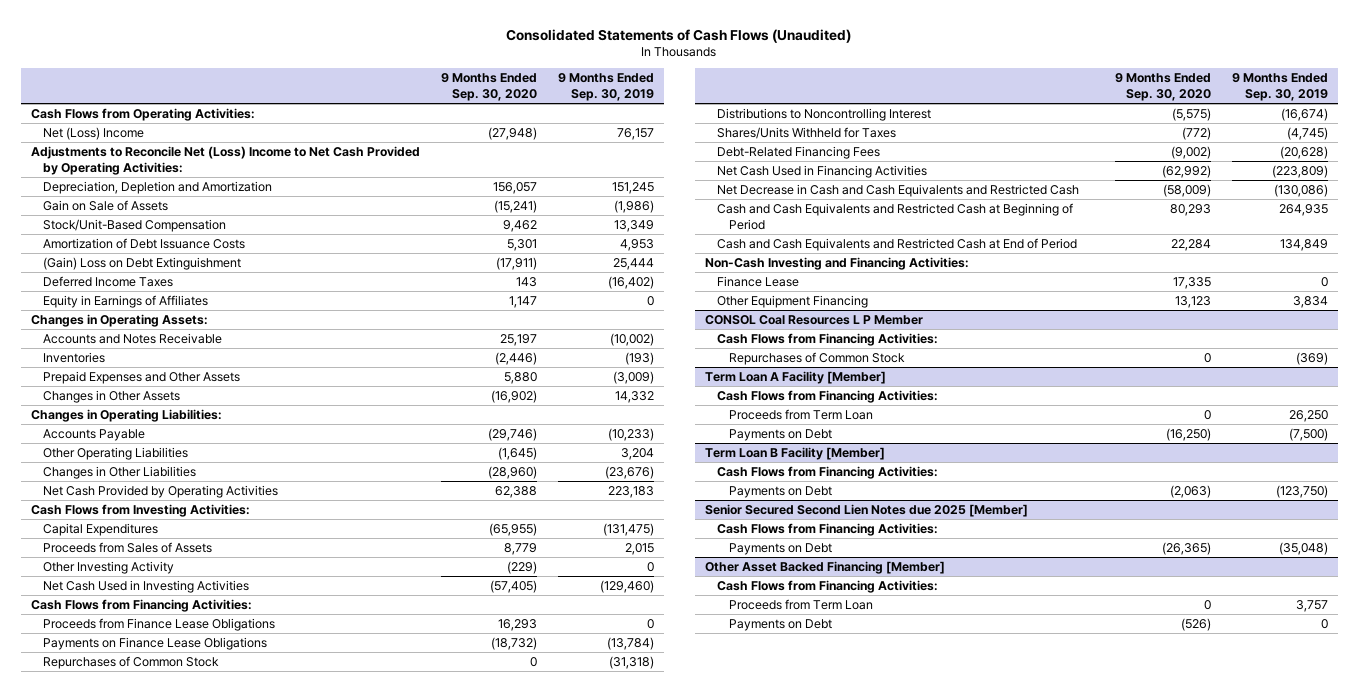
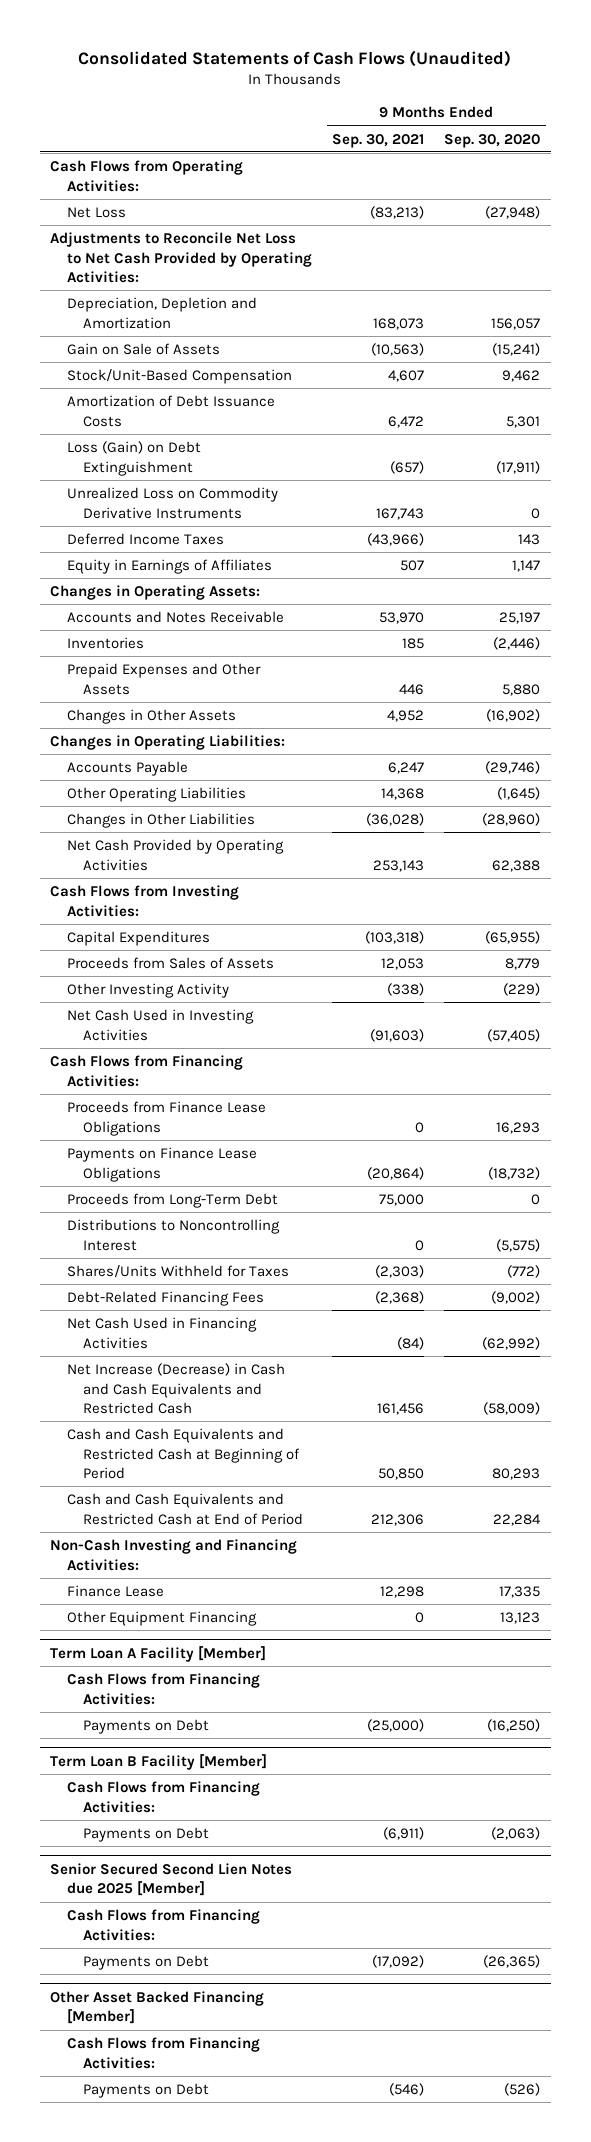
- | 9 Months Ended Sep. 30, 2020 | 9 Months Ended Sep. 30, 2019
+ | 9 Months Ended Sep. 30, 2021 | 9 Months Ended Sep. 30, 2020
- Net (Loss) Income | (27,948) | 76,157
- Adjustments to Reconcile Net (Loss) Income to Net Cash Provided by Operating Activities:
+ Net Loss | (83,213) | (27,948)
+ Adjustments to Reconcile Net Loss to Net Cash Provided by Operating Activities:
- (Gain) Loss on Debt Extinguishment | (17,911) | 25,444
+ Loss (Gain) on Debt Extinguishment | (657) | (17,911)
+ Unrealized Loss on Commodity Derivative Instruments | 167,743 | 0
- Repurchases of Common Stock | 0 | (31,318)
+ Proceeds from Long-Term Debt | 75,000 | 0
- Net Decrease in Cash and Cash Equivalents and Restricted Cash | (58,009) | (130,086)
+ Net Increase (Decrease) in Cash and Cash Equivalents and Restricted Cash | 161,456 | (58,009)
- CONSOL Coal Resources L P Member
- Cash Flows from Financing Activities:
- Repurchases of Common Stock | 0 | (369)
@ Term Loan A Facility [Member]
- Proceeds from Term Loan | 0 | 26,250
@ Other Asset Backed Financing [Member]
- Proceeds from Term Loan | 0 | 3,757

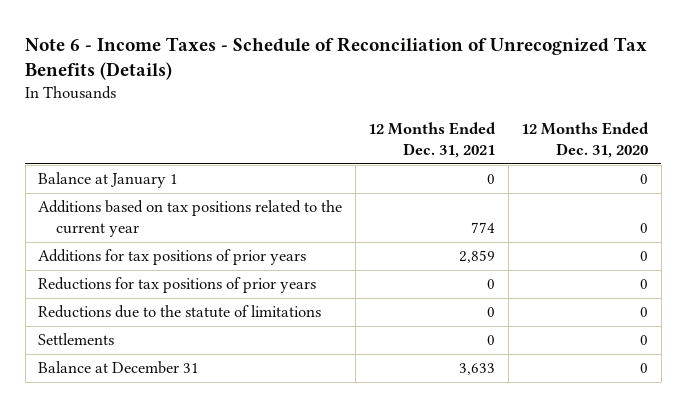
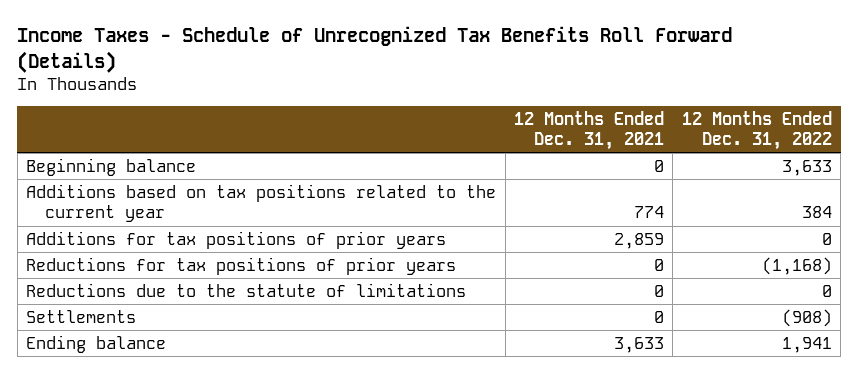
- Note 6 - Income Taxes - Schedule of Reconciliation of Unrecognized Tax Benefits (Details)
+ Income Taxes - Schedule of Unrecognized Tax Benefits Roll Forward (Details)
- | 12 Months Ended Dec. 31, 2021 | 12 Months Ended Dec. 31, 2020
+ | 12 Months Ended Dec. 31, 2021 | 12 Months Ended Dec. 31, 2022
- Balance at January 1 | 0 | 0
+ Beginning balance | 0 | 3,633
- Balance at December 31 | 3,633 | 0
+ Ending balance | 3,633 | 1,941

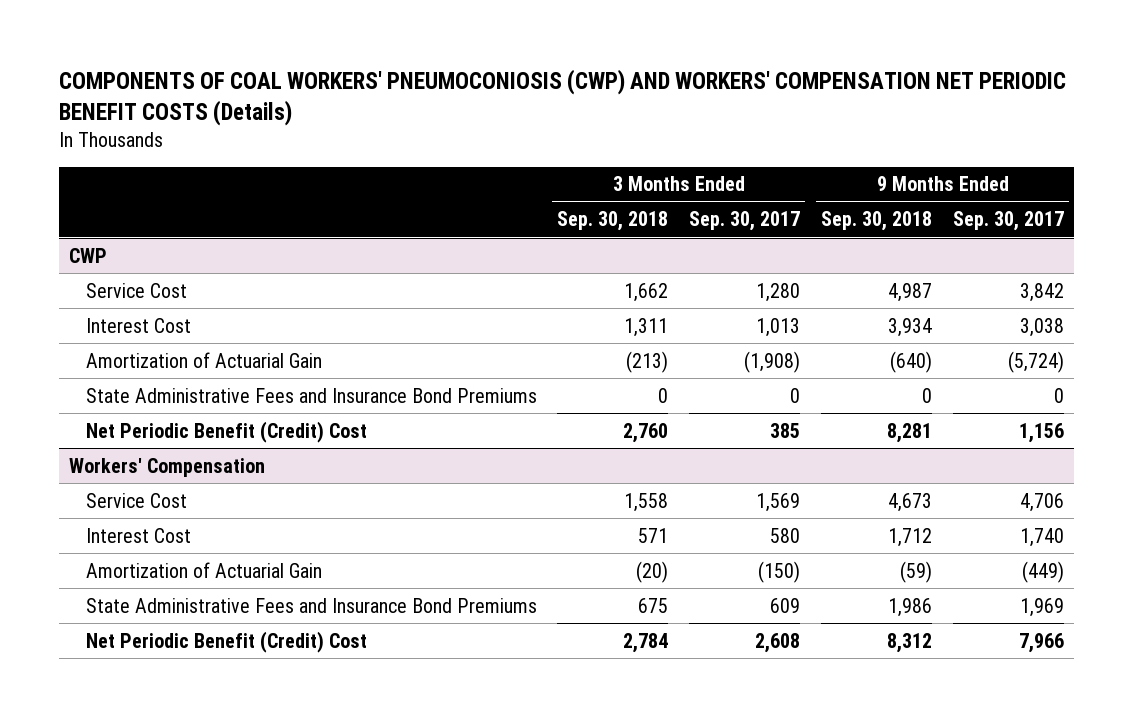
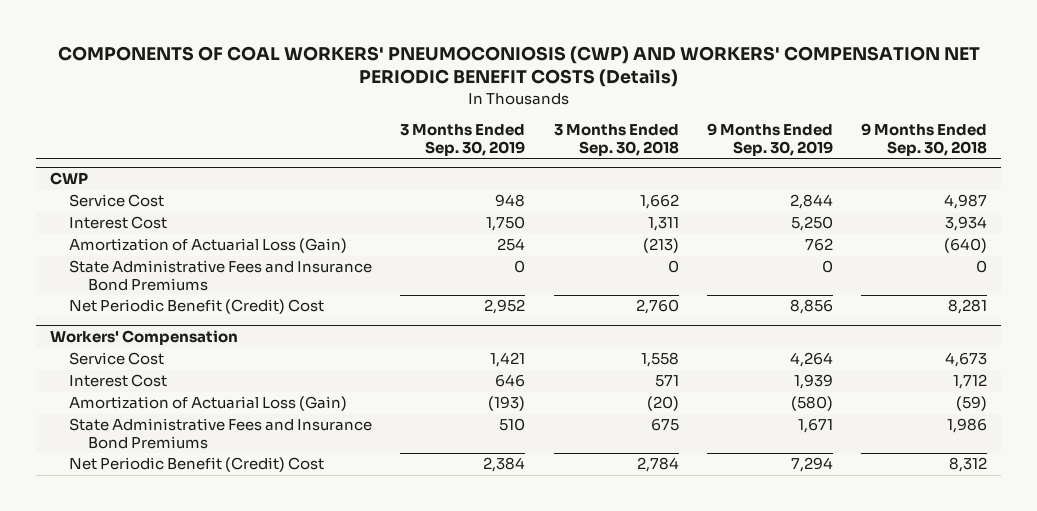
- | 3 Months Ended Sep. 30, 2018 | 3 Months Ended Sep. 30, 2017 | 9 Months Ended Sep. 30, 2018 | 9 Months Ended Sep. 30, 2017
+ | 3 Months Ended Sep. 30, 2019 | 3 Months Ended Sep. 30, 2018 | 9 Months Ended Sep. 30, 2019 | 9 Months Ended Sep. 30, 2018
@ CWP
- Amortization of Actuarial Gain | (213) | (1,908) | (640) | (5,724)
+ Amortization of Actuarial Loss (Gain) | 254 | (213) | 762 | (640)
@ Workers' Compensation
- Amortization of Actuarial Gain | (20) | (150) | (59) | (449)
+ Amortization of Actuarial Loss (Gain) | (193) | (20) | (580) | (59)

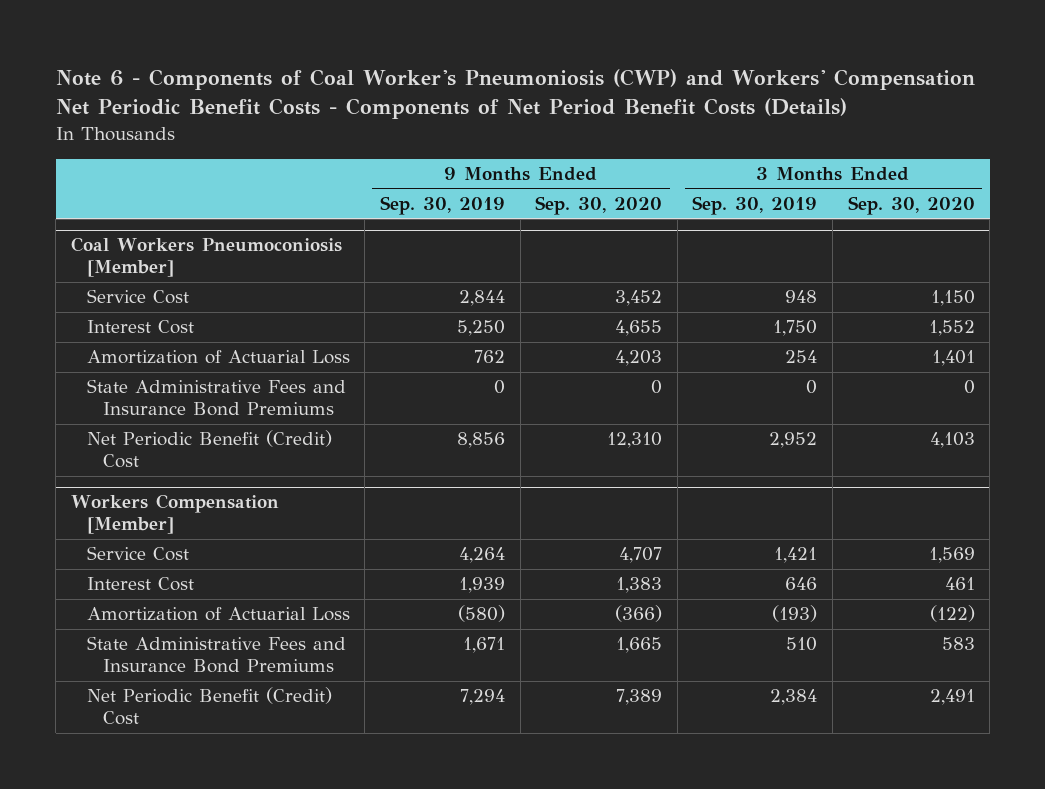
- COMPONENTS OF COAL WORKERS' PNEUMOCONIOSIS (CWP) AND WORKERS' COMPENSATION NET PERIODIC BENEFIT COSTS (Details)
+ Note 6 - Components of Coal Worker's Pneumoniosis (CWP) and Workers' Compensation Net Periodic Benefit Costs - Components of Net Period Benefit Costs (Details)
- | 3 Months Ended Sep. 30, 2019 | 3 Months Ended Sep. 30, 2018 | 9 Months Ended Sep. 30, 2019 | 9 Months Ended Sep. 30, 2018
+ | 9 Months Ended Sep. 30, 2019 | 9 Months Ended Sep. 30, 2020 | 3 Months Ended Sep. 30, 2019 | 3 Months Ended Sep. 30, 2020
- CWP
+ Coal Workers Pneumoconiosis [Member]
- Amortization of Actuarial Loss (Gain) | 254 | (213) | 762 | (640)
+ Amortization of Actuarial Loss | 762 | 4,203 | 254 | 1,401
- Workers' Compensation
+ Workers Compensation [Member]
- Amortization of Actuarial Loss (Gain) | (193) | (20) | (580) | (59)
+ Amortization of Actuarial Loss | (580) | (366) | (193) | (122)

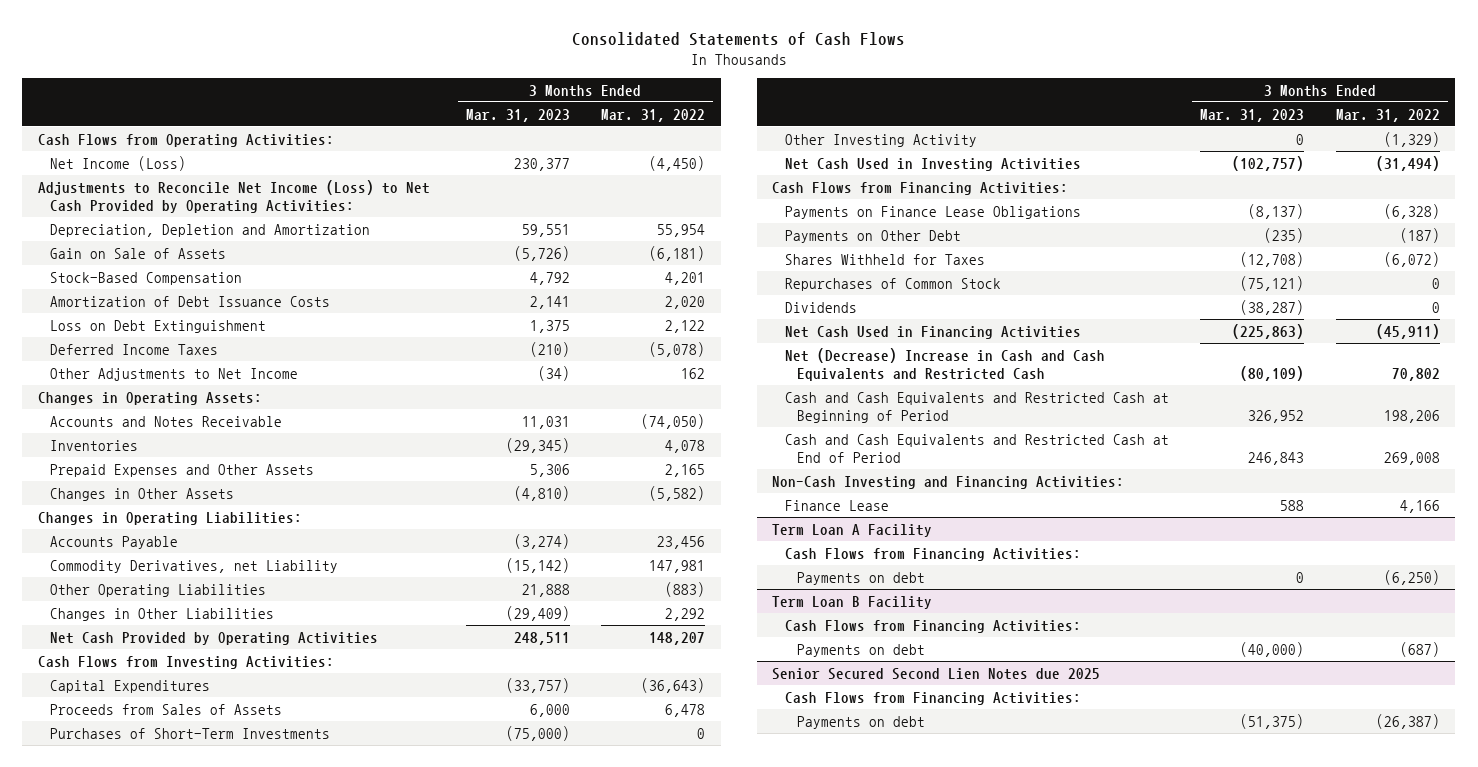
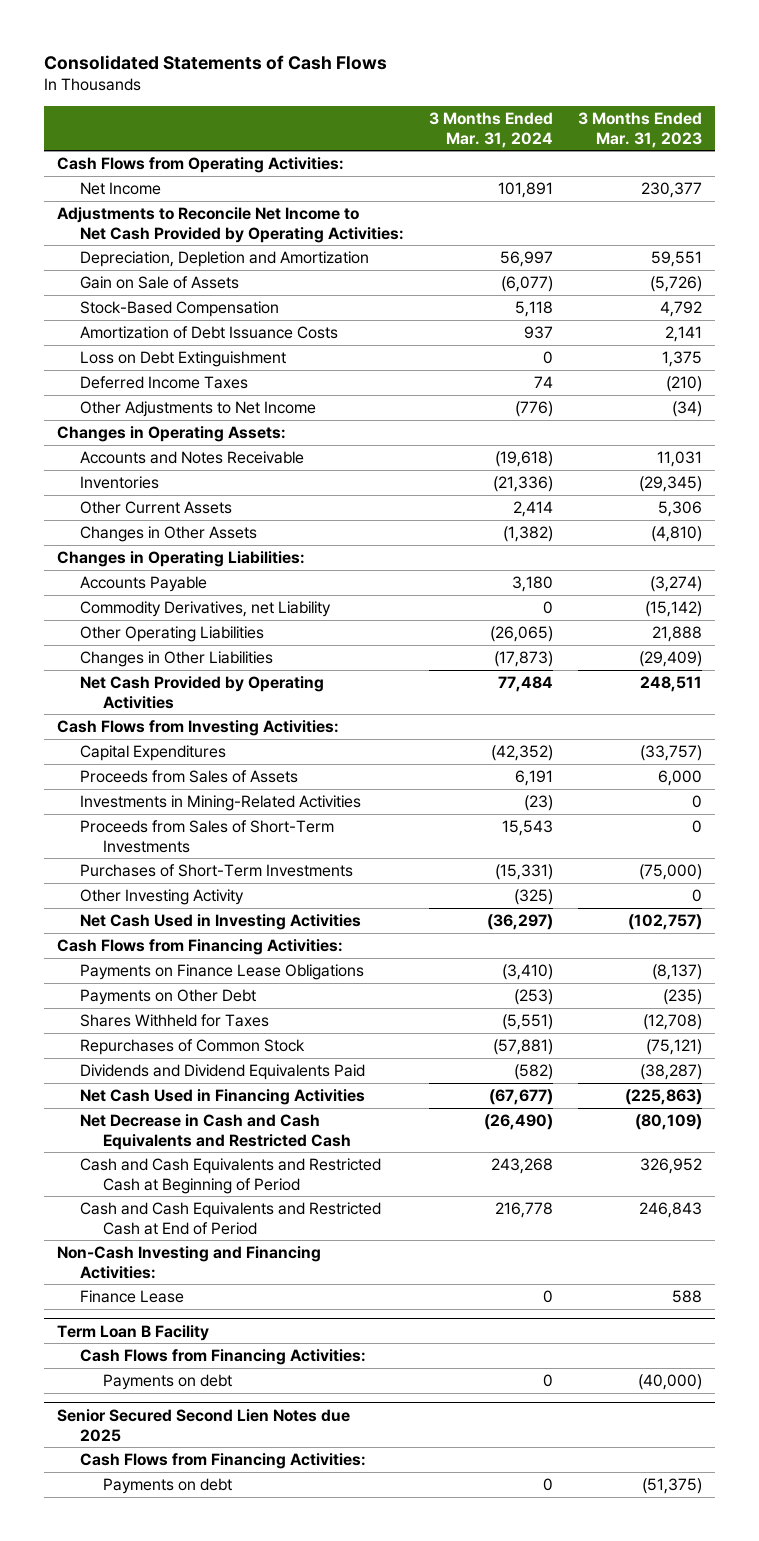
- | 3 Months Ended Mar. 31, 2023 | 3 Months Ended Mar. 31, 2022
+ | 3 Months Ended Mar. 31, 2024 | 3 Months Ended Mar. 31, 2023
- Net Income (Loss) | 230,377 | (4,450)
- Adjustments to Reconcile Net Income (Loss) to Net Cash Provided by Operating Activities:
+ Net Income | 101,891 | 230,377
+ Adjustments to Reconcile Net Income to Net Cash Provided by Operating Activities:
- Prepaid Expenses and Other Assets | 5,306 | 2,165
+ Other Current Assets | 2,414 | 5,306
+ Investments in Mining-Related Activities | (23) | 0
+ Proceeds from Sales of Short-Term Investments | 15,543 | 0
- Dividends | (38,287) | 0
+ Dividends and Dividend Equivalents Paid | (582) | (38,287)
- Net (Decrease) Increase in Cash and Cash Equivalents and Restricted Cash | (80,109) | 70,802
+ Net Decrease in Cash and Cash Equivalents and Restricted Cash | (26,490) | (80,109)
- Term Loan A Facility
- Cash Flows from Financing Activities:
- Payments on debt | 0 | (6,250)

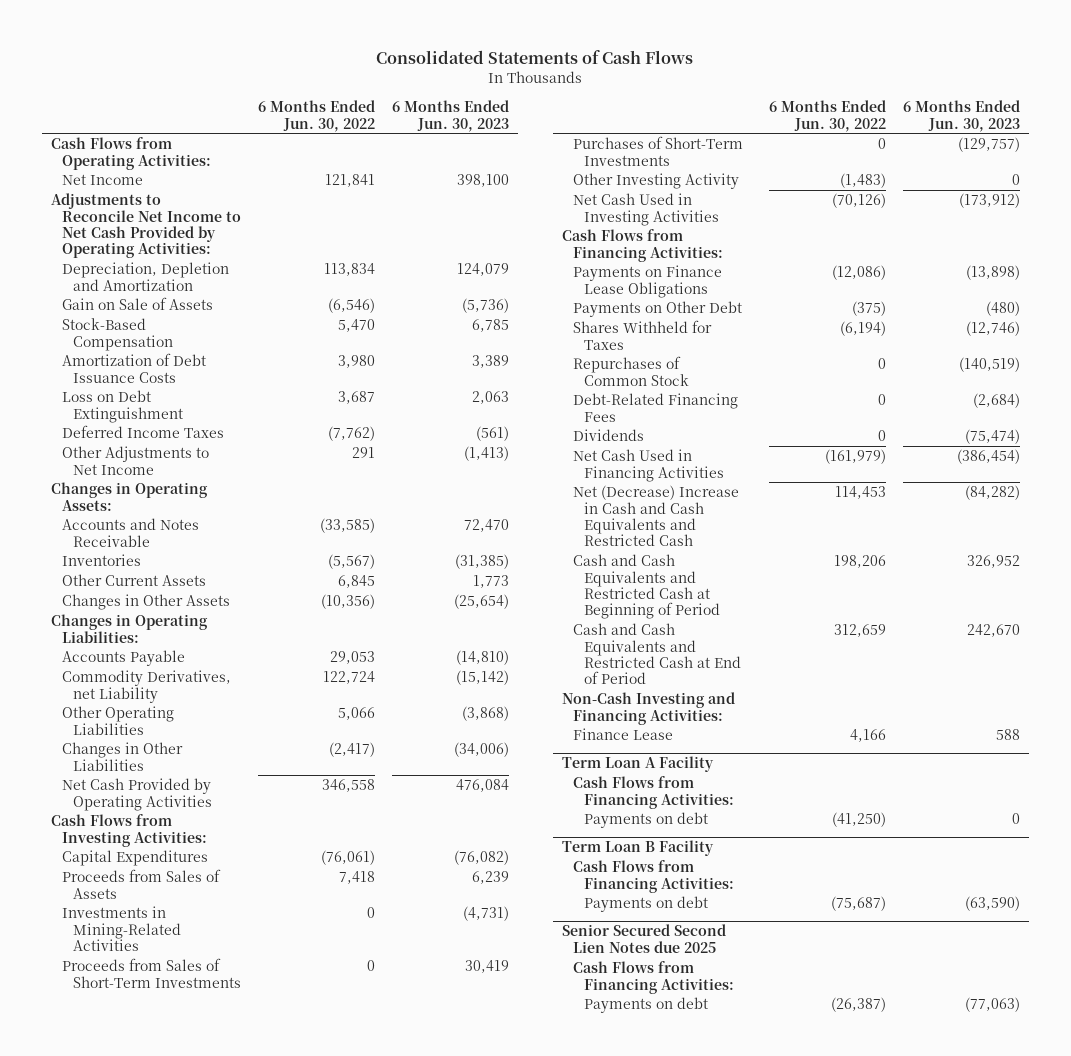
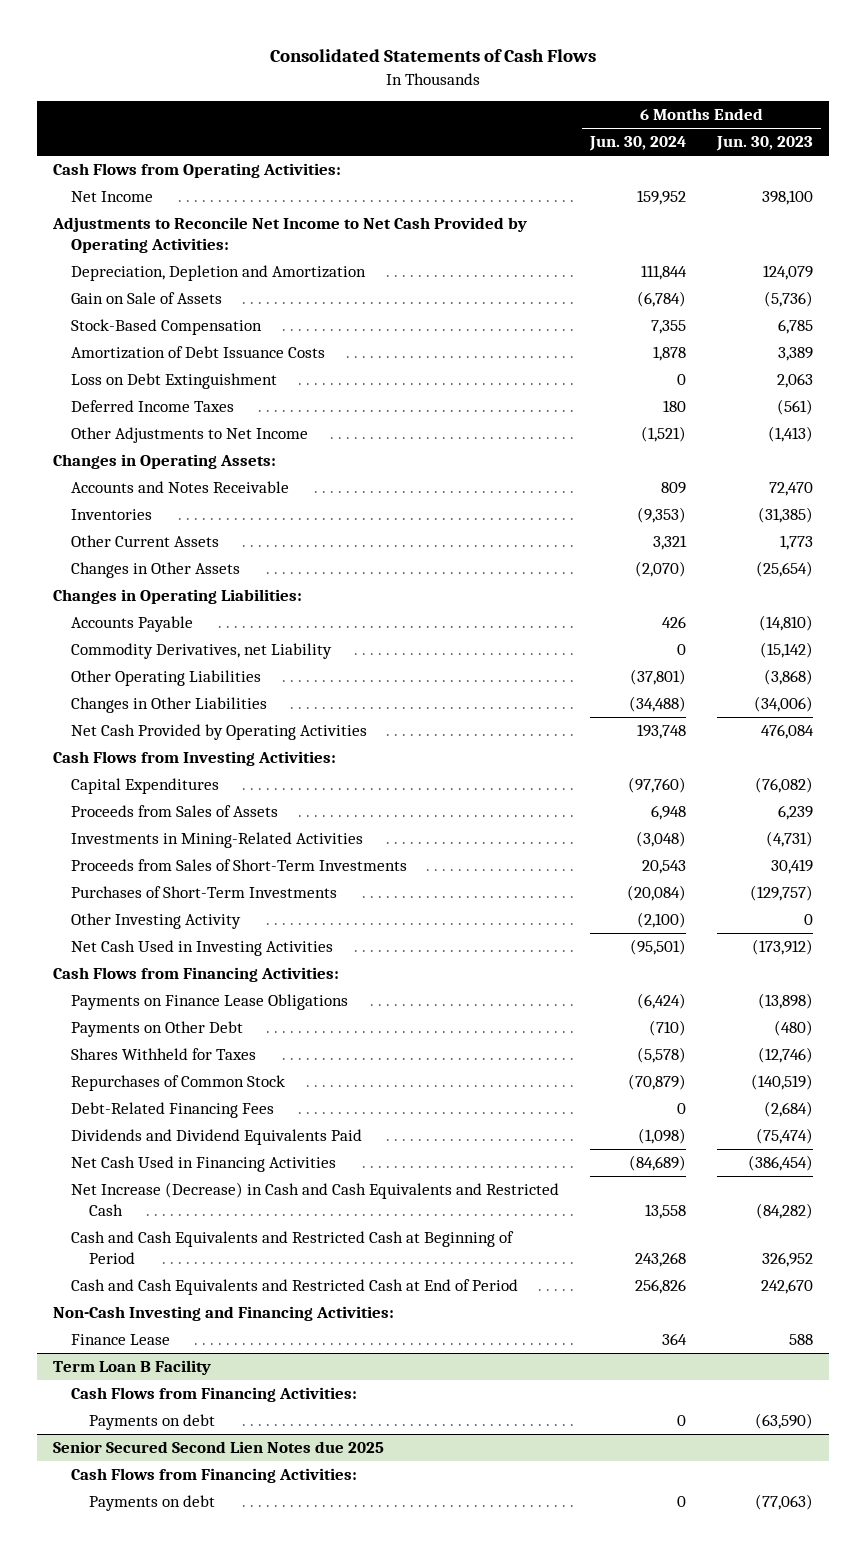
- | 6 Months Ended Jun. 30, 2022 | 6 Months Ended Jun. 30, 2023
+ | 6 Months Ended Jun. 30, 2024 | 6 Months Ended Jun. 30, 2023
- Dividends | 0 | (75,474)
+ Dividends and Dividend Equivalents Paid | (1,098) | (75,474)
- Net (Decrease) Increase in Cash and Cash Equivalents and Restricted Cash | 114,453 | (84,282)
+ Net Increase (Decrease) in Cash and Cash Equivalents and Restricted Cash | 13,558 | (84,282)
- Term Loan A Facility
- Cash Flows from Financing Activities:
- Payments on debt | (41,250) | 0

